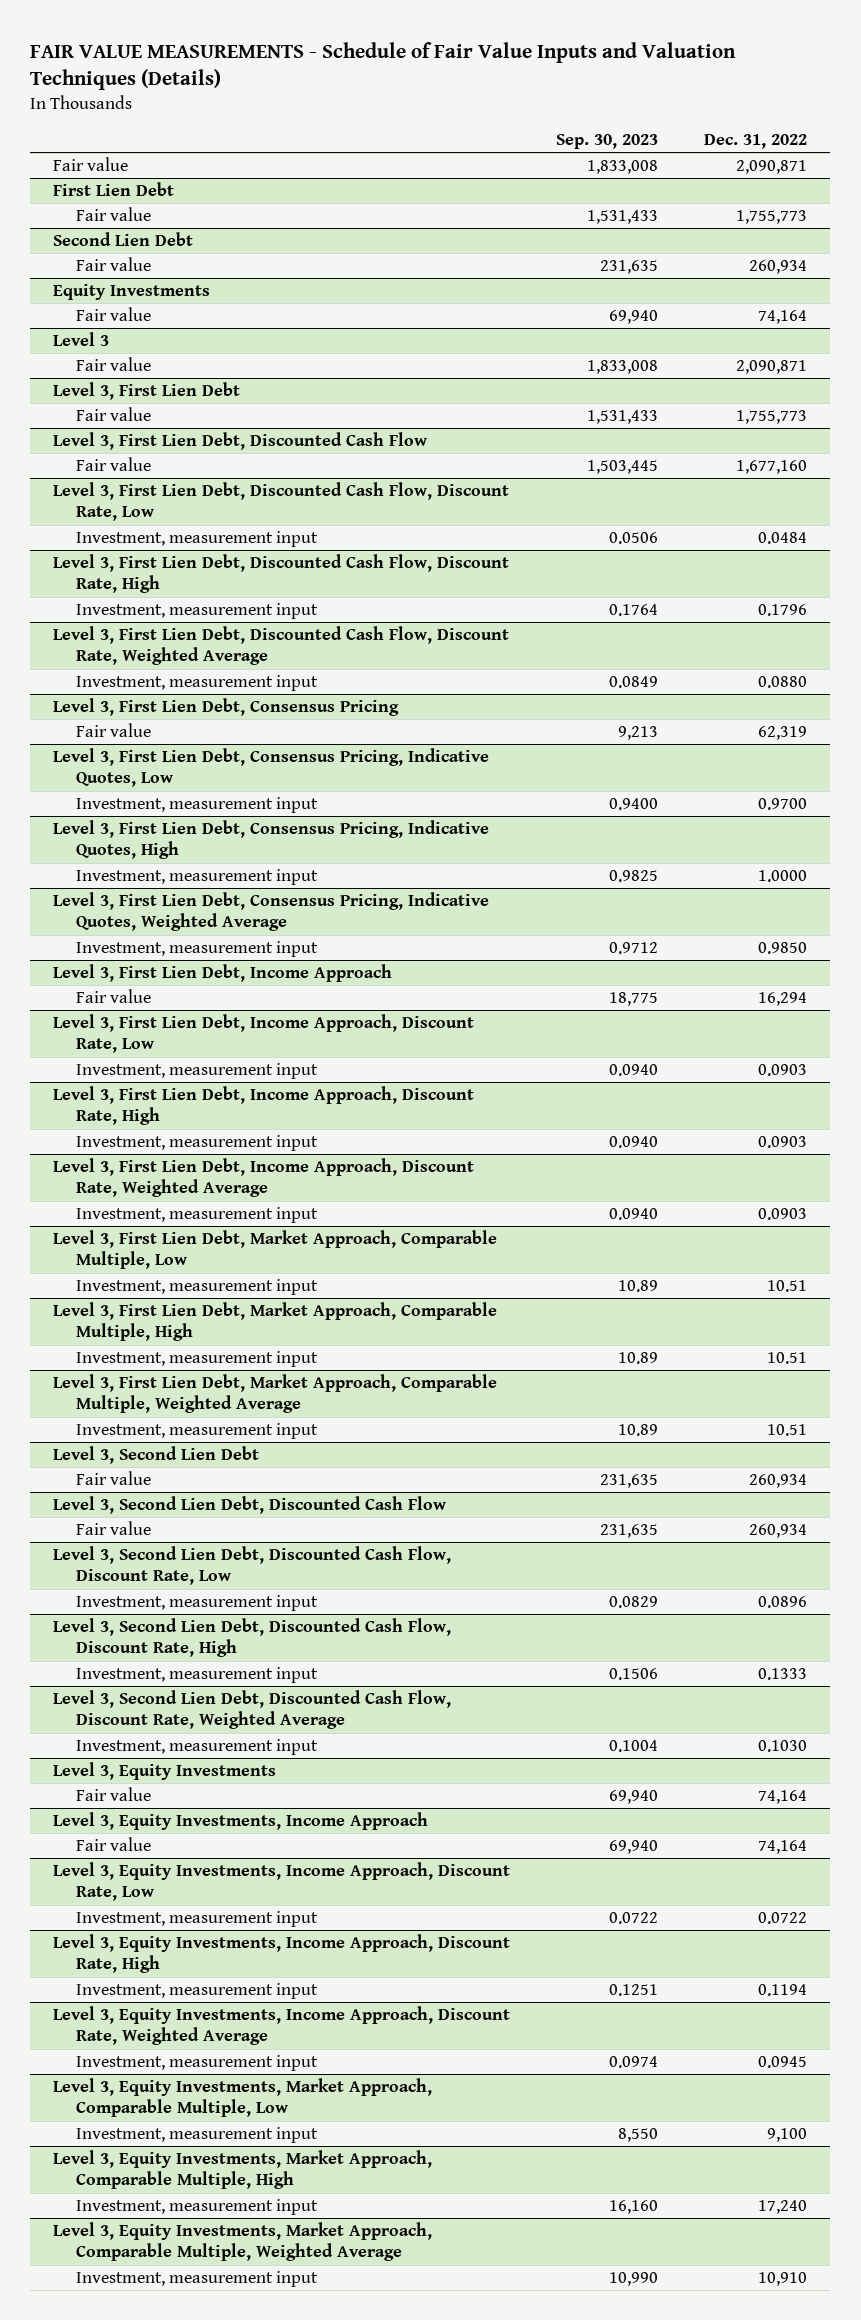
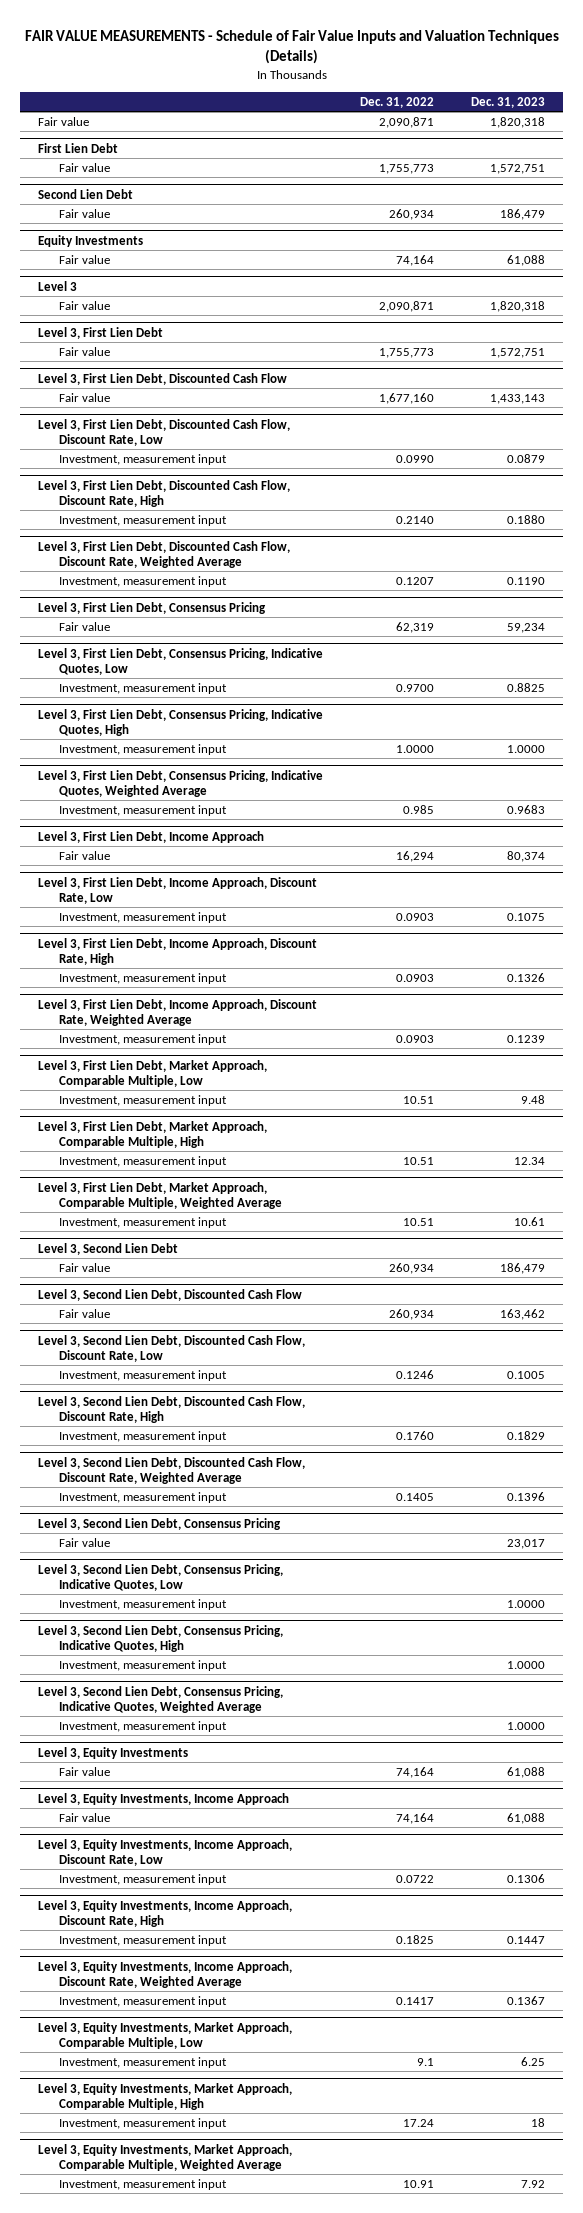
- | Sep. 30, 2023 | Dec. 31, 2022
+ | Dec. 31, 2022 | Dec. 31, 2023
@ Level 3, First Lien Debt, Discounted Cash Flow, Discount Rate, Low
- Investment, measurement input | 0.0506 | 0.0484
+ Investment, measurement input | 0.0990 | 0.0879
@ Level 3, First Lien Debt, Discounted Cash Flow, Discount Rate, High
- Investment, measurement input | 0.1764 | 0.1796
+ Investment, measurement input | 0.2140 | 0.1880
@ Level 3, First Lien Debt, Discounted Cash Flow, Discount Rate, Weighted Average
- Investment, measurement input | 0.0849 | 0.0880
+ Investment, measurement input | 0.1207 | 0.1190
@ Level 3, First Lien Debt, Consensus Pricing, Indicative Quotes, Weighted Average
- Investment, measurement input | 0.9712 | 0.9850
+ Investment, measurement input | 0.985 | 0.9683
@ Level 3, Second Lien Debt, Discounted Cash Flow, Discount Rate, Low
- Investment, measurement input | 0.0829 | 0.0896
+ Investment, measurement input | 0.1246 | 0.1005
@ Level 3, Second Lien Debt, Discounted Cash Flow, Discount Rate, High
- Investment, measurement input | 0.1506 | 0.1333
+ Investment, measurement input | 0.1760 | 0.1829
@ Level 3, Second Lien Debt, Discounted Cash Flow, Discount Rate, Weighted Average
- Investment, measurement input | 0.1004 | 0.1030
+ Investment, measurement input | 0.1405 | 0.1396
+ Level 3, Second Lien Debt, Consensus Pricing
+ Fair value | | 23,017
+ Level 3, Second Lien Debt, Consensus Pricing, Indicative Quotes, Low
+ Investment, measurement input | | 1.0000
+ Level 3, Second Lien Debt, Consensus Pricing, Indicative Quotes, High
+ Investment, measurement input | | 1.0000
+ Level 3, Second Lien Debt, Consensus Pricing, Indicative Quotes, Weighted Average
+ Investment, measurement input | | 1.0000
@ Level 3, Equity Investments, Income Approach, Discount Rate, High
- Investment, measurement input | 0.1251 | 0.1194
+ Investment, measurement input | 0.1825 | 0.1447
@ Level 3, Equity Investments, Income Approach, Discount Rate, Weighted Average
- Investment, measurement input | 0.0974 | 0.0945
+ Investment, measurement input | 0.1417 | 0.1367
@ Level 3, Equity Investments, Market Approach, Comparable Multiple, Low
- Investment, measurement input | 8,550 | 9,100
+ Investment, measurement input | 9.1 | 6.25
@ Level 3, Equity Investments, Market Approach, Comparable Multiple, High
- Investment, measurement input | 16,160 | 17,240
+ Investment, measurement input | 17.24 | 18
@ Level 3, Equity Investments, Market Approach, Comparable Multiple, Weighted Average
- Investment, measurement input | 10,990 | 10,910
+ Investment, measurement input | 10.91 | 7.92

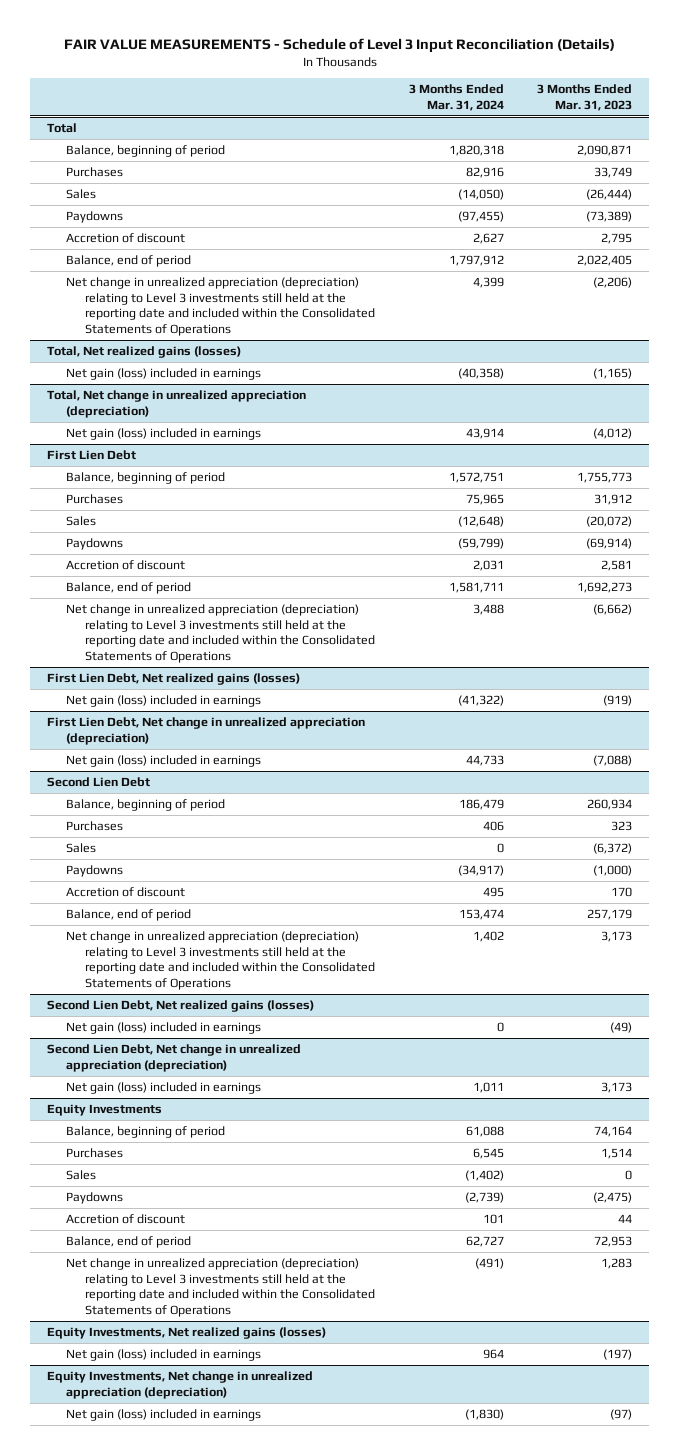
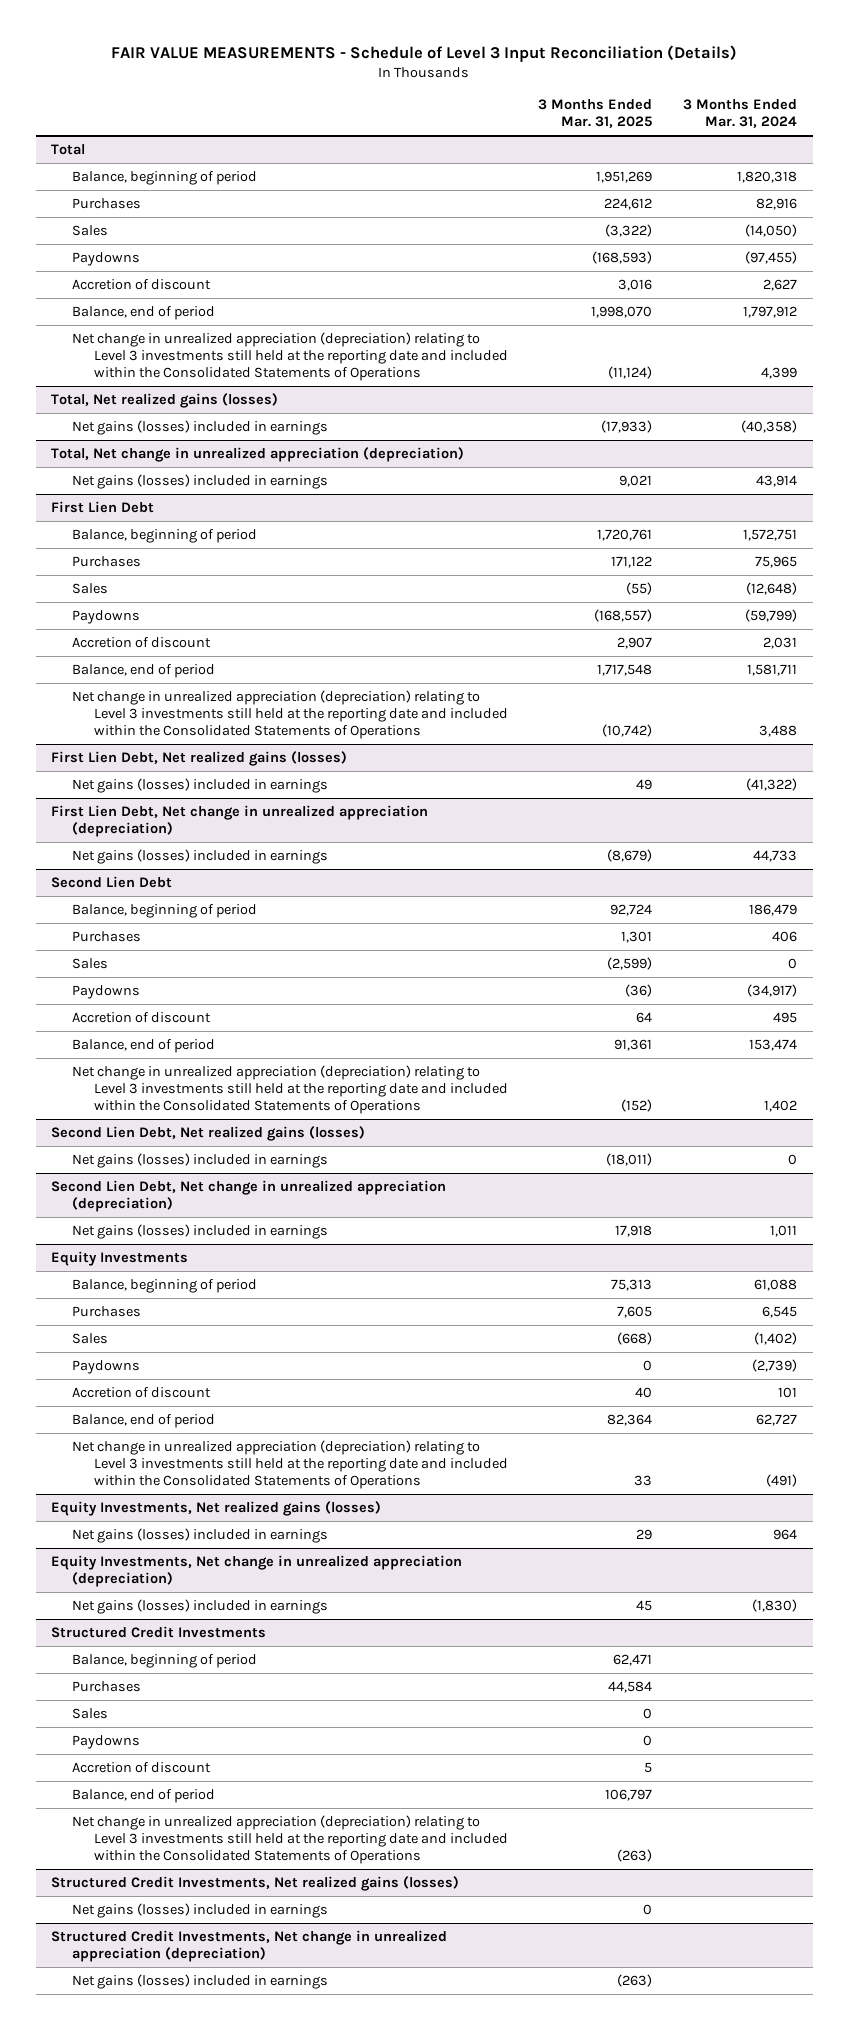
- | 3 Months Ended Mar. 31, 2024 | 3 Months Ended Mar. 31, 2023
+ | 3 Months Ended Mar. 31, 2025 | 3 Months Ended Mar. 31, 2024
@ Total, Net realized gains (losses)
- Net gain (loss) included in earnings | (40,358) | (1,165)
+ Net gains (losses) included in earnings | (17,933) | (40,358)
@ Total, Net change in unrealized appreciation (depreciation)
- Net gain (loss) included in earnings | 43,914 | (4,012)
+ Net gains (losses) included in earnings | 9,021 | 43,914
@ First Lien Debt, Net realized gains (losses)
- Net gain (loss) included in earnings | (41,322) | (919)
+ Net gains (losses) included in earnings | 49 | (41,322)
@ First Lien Debt, Net change in unrealized appreciation (depreciation)
- Net gain (loss) included in earnings | 44,733 | (7,088)
+ Net gains (losses) included in earnings | (8,679) | 44,733
@ Second Lien Debt, Net realized gains (losses)
- Net gain (loss) included in earnings | 0 | (49)
+ Net gains (losses) included in earnings | (18,011) | 0
@ Second Lien Debt, Net change in unrealized appreciation (depreciation)
- Net gain (loss) included in earnings | 1,011 | 3,173
+ Net gains (losses) included in earnings | 17,918 | 1,011
@ Equity Investments, Net realized gains (losses)
- Net gain (loss) included in earnings | 964 | (197)
+ Net gains (losses) included in earnings | 29 | 964
@ Equity Investments, Net change in unrealized appreciation (depreciation)
- Net gain (loss) included in earnings | (1,830) | (97)
+ Net gains (losses) included in earnings | 45 | (1,830)
+ Structured Credit Investments
+ Balance, beginning of period | 62,471 |
+ Purchases | 44,584 |
+ Sales | 0 |
+ Paydowns | 0 |
+ Accretion of discount | 5 |
+ Balance, end of period | 106,797 |
+ Net change in unrealized appreciation (depreciation) relating to Level 3 investments still held at the reporting date and included within the Consolidated Statements of Operations | (263) |
+ Structured Credit Investments, Net realized gains (losses)
+ Net gains (losses) included in earnings | 0 |
+ Structured Credit Investments, Net change in unrealized appreciation (depreciation)
+ Net gains (losses) included in earnings | (263) |

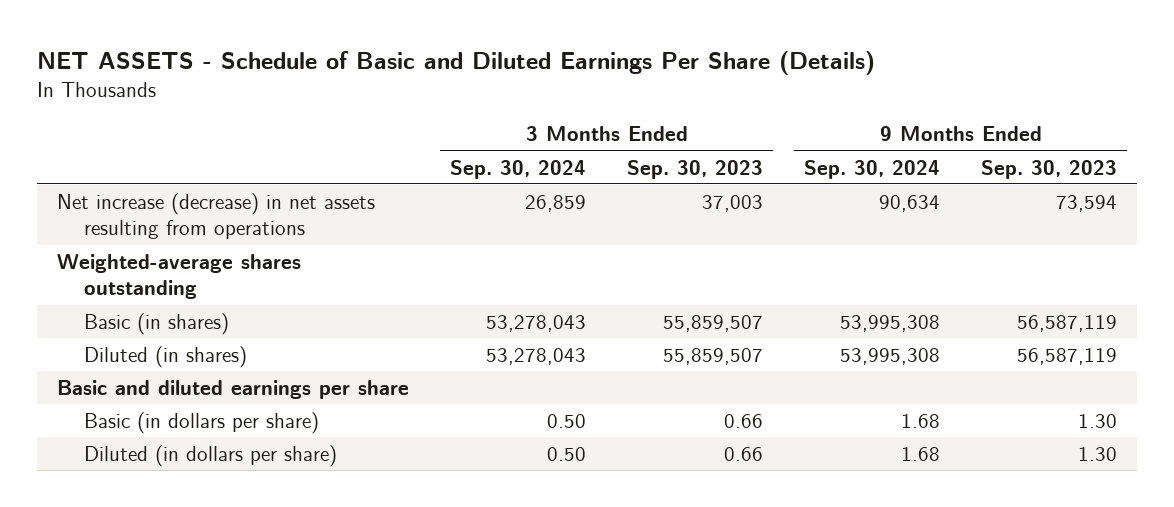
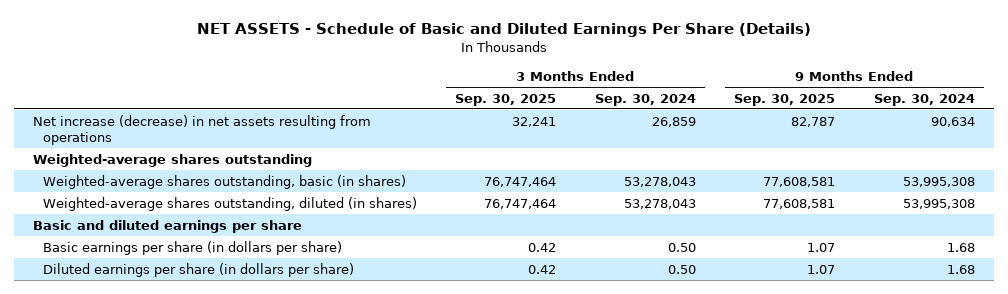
- | 3 Months Ended Sep. 30, 2024 | 3 Months Ended Sep. 30, 2023 | 9 Months Ended Sep. 30, 2024 | 9 Months Ended Sep. 30, 2023
+ | 3 Months Ended Sep. 30, 2025 | 3 Months Ended Sep. 30, 2024 | 9 Months Ended Sep. 30, 2025 | 9 Months Ended Sep. 30, 2024
- Basic (in shares) | 53,278,043 | 55,859,507 | 53,995,308 | 56,587,119
- Diluted (in shares) | 53,278,043 | 55,859,507 | 53,995,308 | 56,587,119
+ Weighted-average shares outstanding, basic (in shares) | 76,747,464 | 53,278,043 | 77,608,581 | 53,995,308
+ Weighted-average shares outstanding, diluted (in shares) | 76,747,464 | 53,278,043 | 77,608,581 | 53,995,308
- Basic (in dollars per share) | 0.50 | 0.66 | 1.68 | 1.30
- Diluted (in dollars per share) | 0.50 | 0.66 | 1.68 | 1.30
+ Basic earnings per share (in dollars per share) | 0.42 | 0.50 | 1.07 | 1.68
+ Diluted earnings per share (in dollars per share) | 0.42 | 0.50 | 1.07 | 1.68

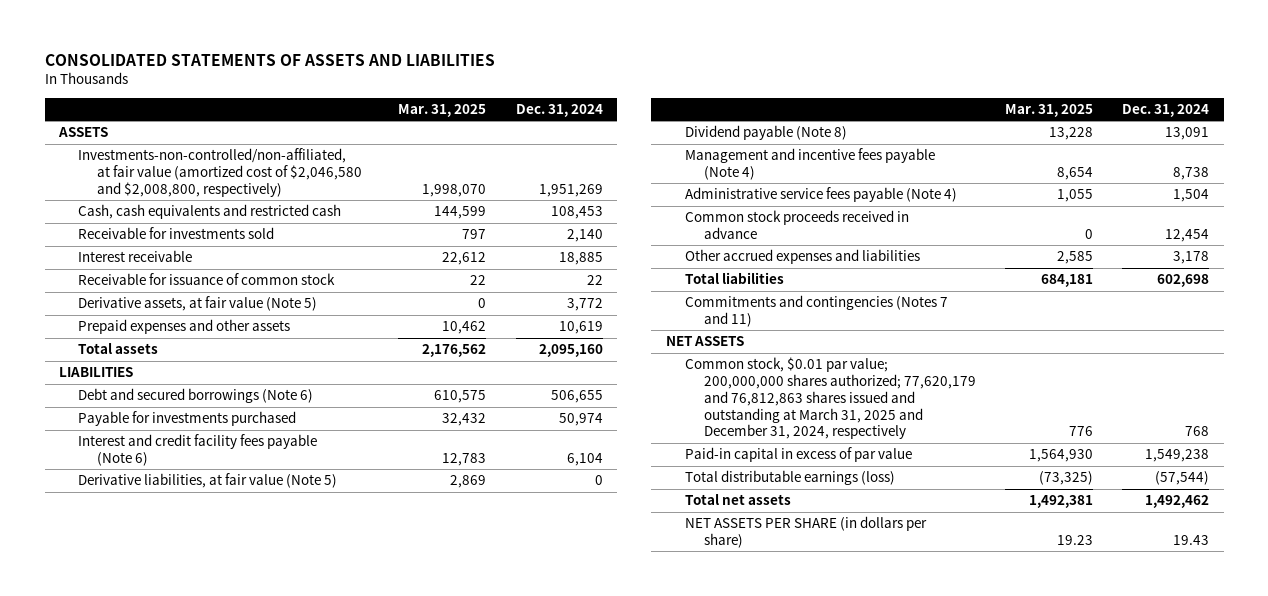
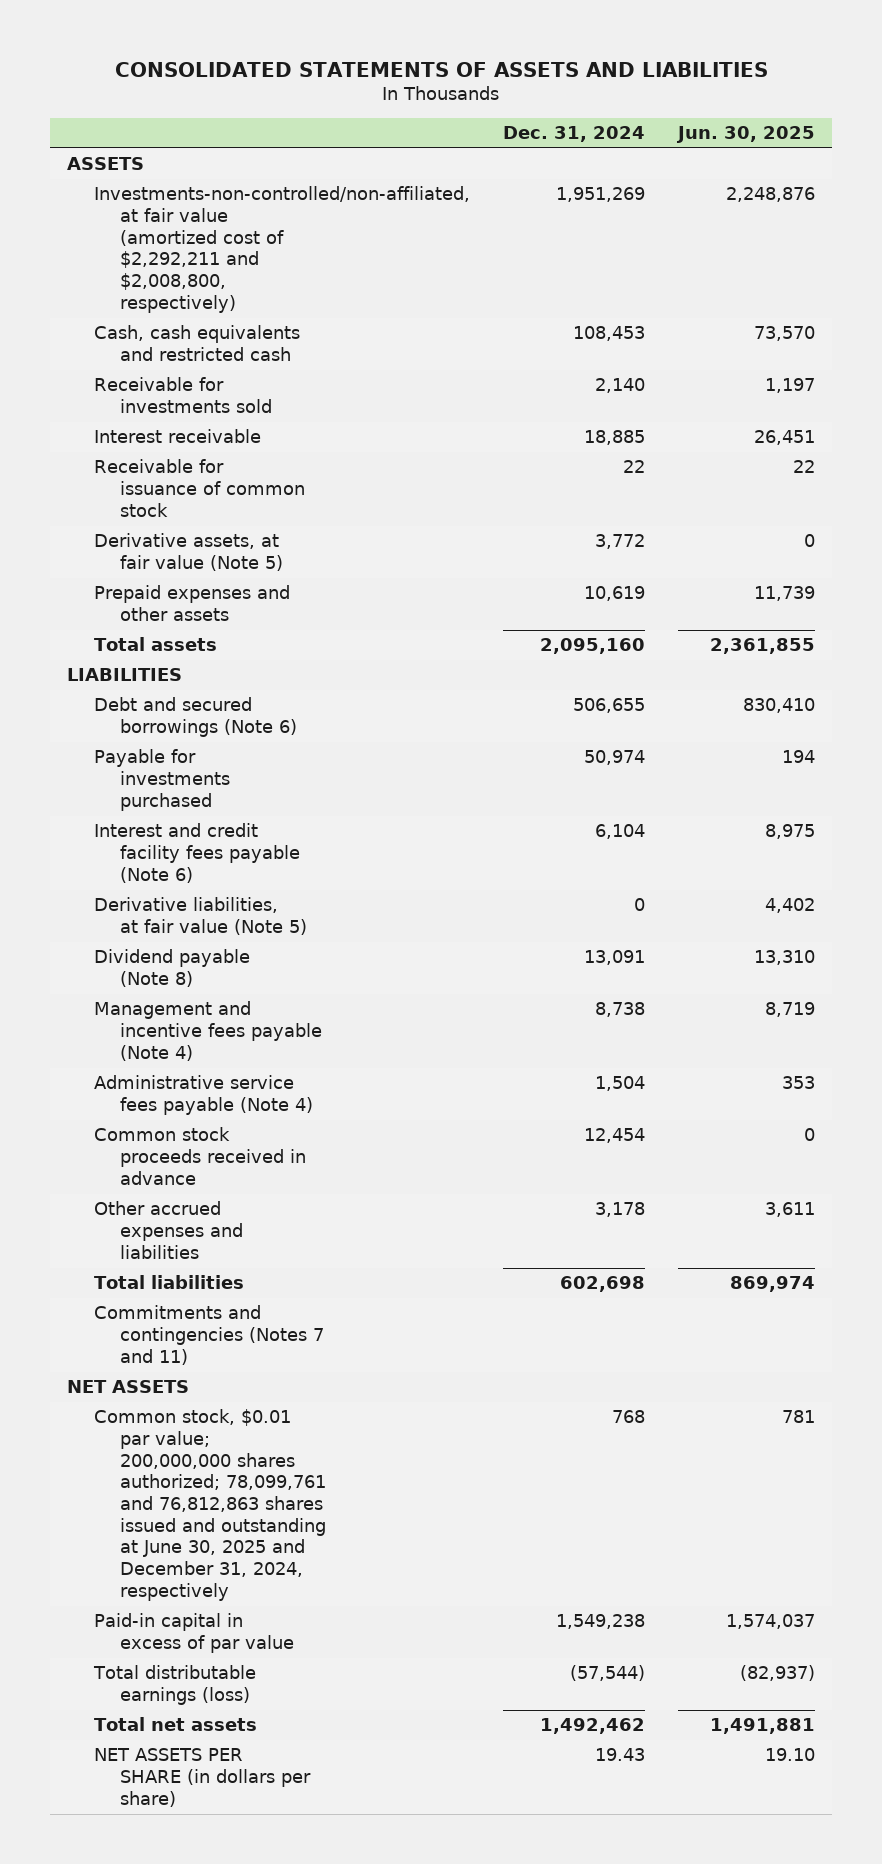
- | Mar. 31, 2025 | Dec. 31, 2024
+ | Dec. 31, 2024 | Jun. 30, 2025
- Investments-non-controlled/non-affiliated, at fair value (amortized cost of $2,046,580 and $2,008,800, respectively) | 1,998,070 | 1,951,269
+ Investments-non-controlled/non-affiliated, at fair value (amortized cost of $2,292,211 and $2,008,800, respectively) | 1,951,269 | 2,248,876
- Common stock, $0.01 par value; 200,000,000 shares authorized; 77,620,179 and 76,812,863 shares issued and outstanding at March 31, 2025 and December 31, 2024, respectively | 776 | 768
+ Common stock, $0.01 par value; 200,000,000 shares authorized; 78,099,761 and 76,812,863 shares issued and outstanding at June 30, 2025 and December 31, 2024, respectively | 768 | 781

